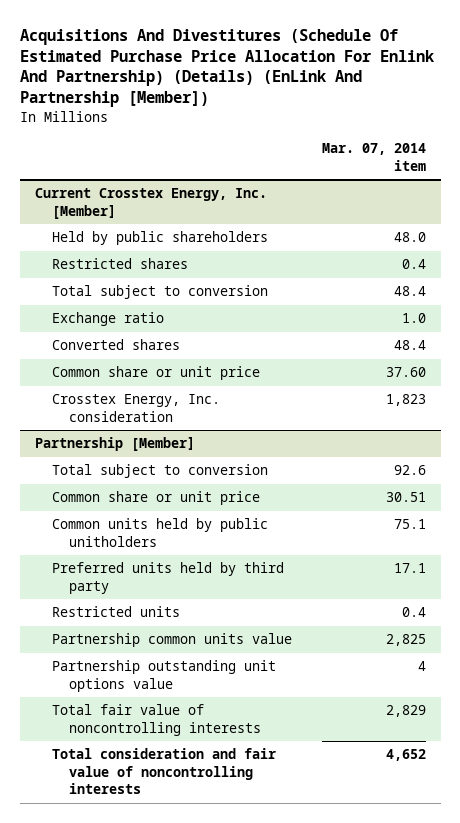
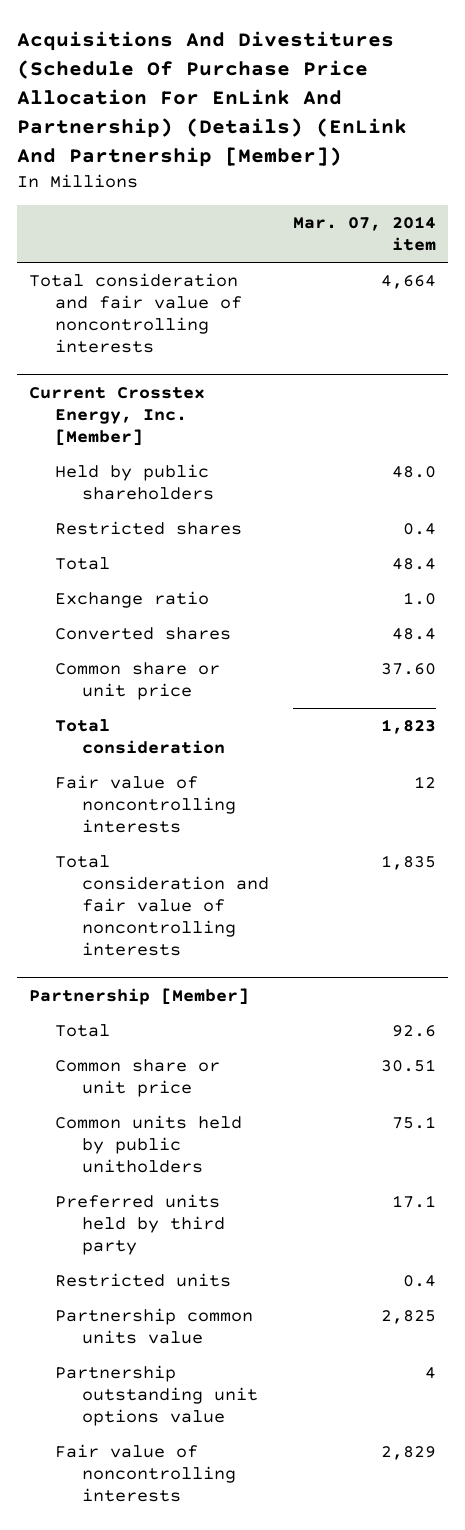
- Acquisitions And Divestitures (Schedule Of Estimated Purchase Price Allocation For Enlink And Partnership) (Details) (EnLink And Partnership [Member])
+ Acquisitions And Divestitures (Schedule Of Purchase Price Allocation For EnLink And Partnership) (Details) (EnLink And Partnership [Member])
+ Total consideration and fair value of noncontrolling interests | 4,664
@ Current Crosstex Energy, Inc. [Member]
- Total subject to conversion | 48.4
+ Total | 48.4
- Crosstex Energy, Inc. consideration | 1,823
+ Total consideration | 1,823
+ Fair value of noncontrolling interests | 12
+ Total consideration and fair value of noncontrolling interests | 1,835
@ Partnership [Member]
- Total subject to conversion | 92.6
+ Total | 92.6
- Total fair value of noncontrolling interests | 2,829
- Total consideration and fair value of noncontrolling interests | 4,652
+ Fair value of noncontrolling interests | 2,829

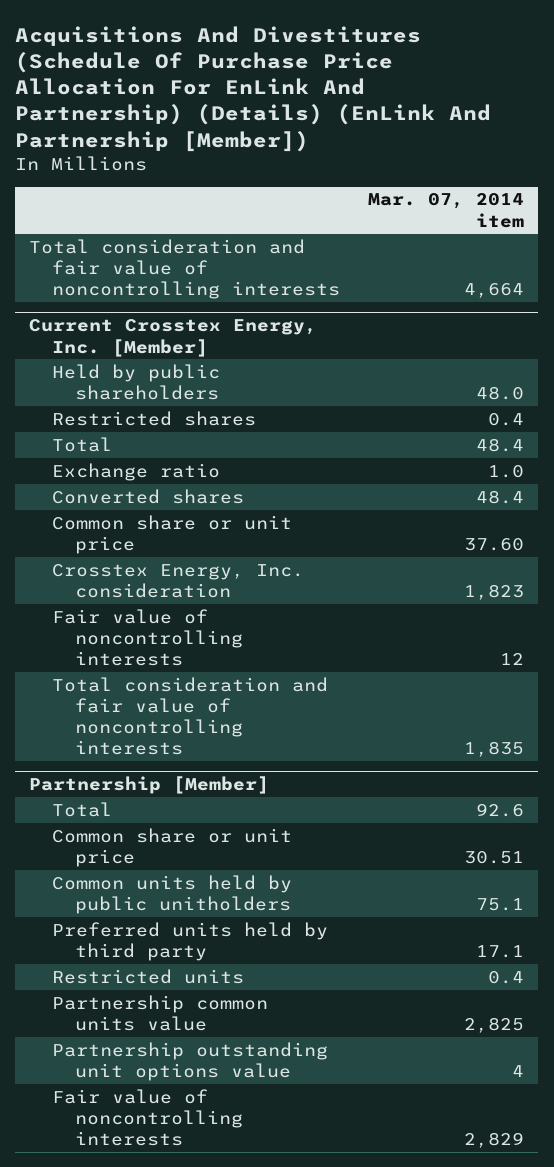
@ Current Crosstex Energy, Inc. [Member]
- Total consideration | 1,823
+ Crosstex Energy, Inc. consideration | 1,823

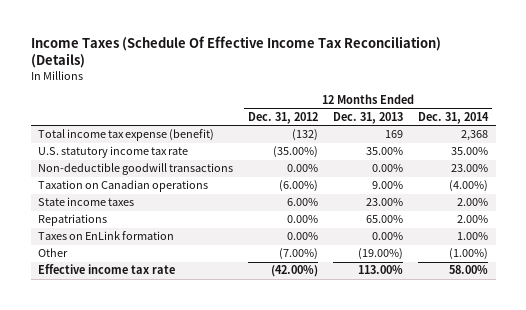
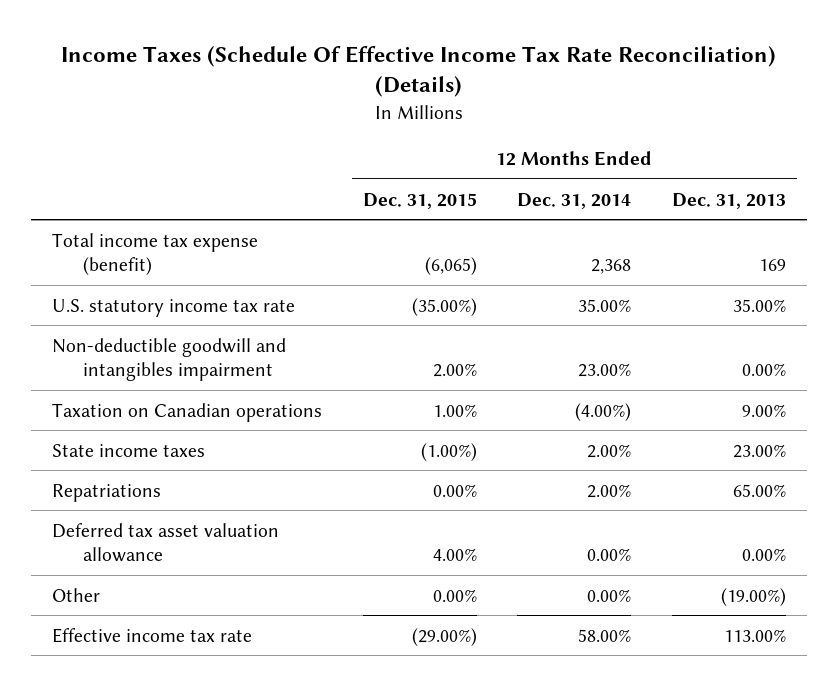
- Income Taxes (Schedule Of Effective Income Tax Reconciliation) (Details)
+ Income Taxes (Schedule Of Effective Income Tax Rate Reconciliation) (Details)
- | 12 Months Ended Dec. 31, 2012 | 12 Months Ended Dec. 31, 2013 | 12 Months Ended Dec. 31, 2014
+ | 12 Months Ended Dec. 31, 2015 | 12 Months Ended Dec. 31, 2014 | 12 Months Ended Dec. 31, 2013
- Non-deductible goodwill transactions | 0.00% | 0.00% | 23.00%
+ Non-deductible goodwill and intangibles impairment | 2.00% | 23.00% | 0.00%
- Taxes on EnLink formation | 0.00% | 0.00% | 1.00%
- Other | (7.00%) | (19.00%) | (1.00%)
+ Deferred tax asset valuation allowance | 4.00% | 0.00% | 0.00%
+ Other | 0.00% | 0.00% | (19.00%)

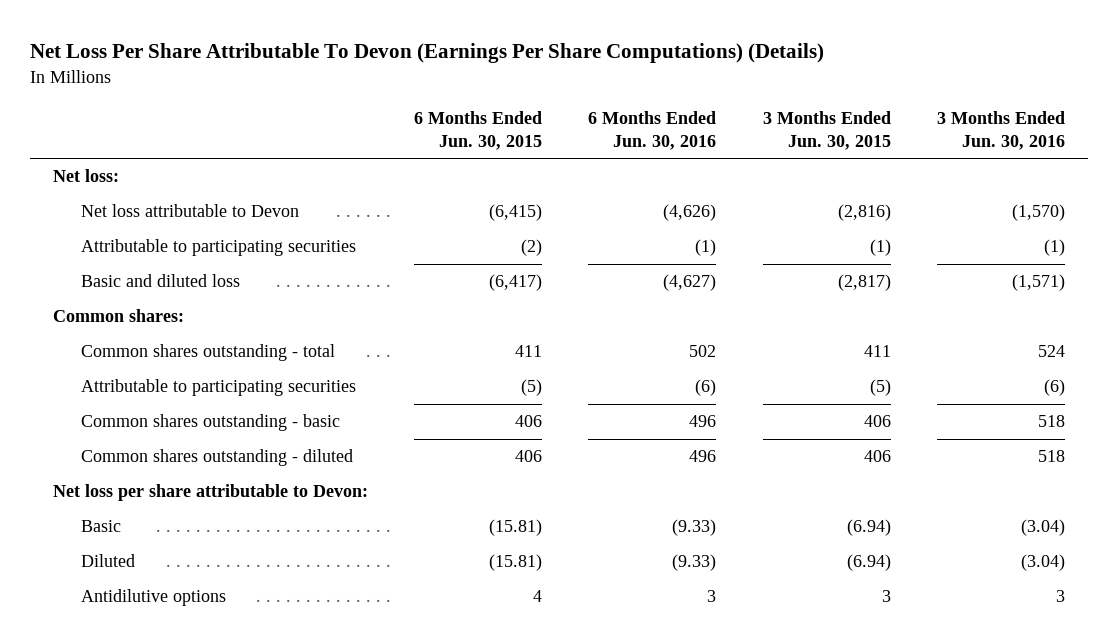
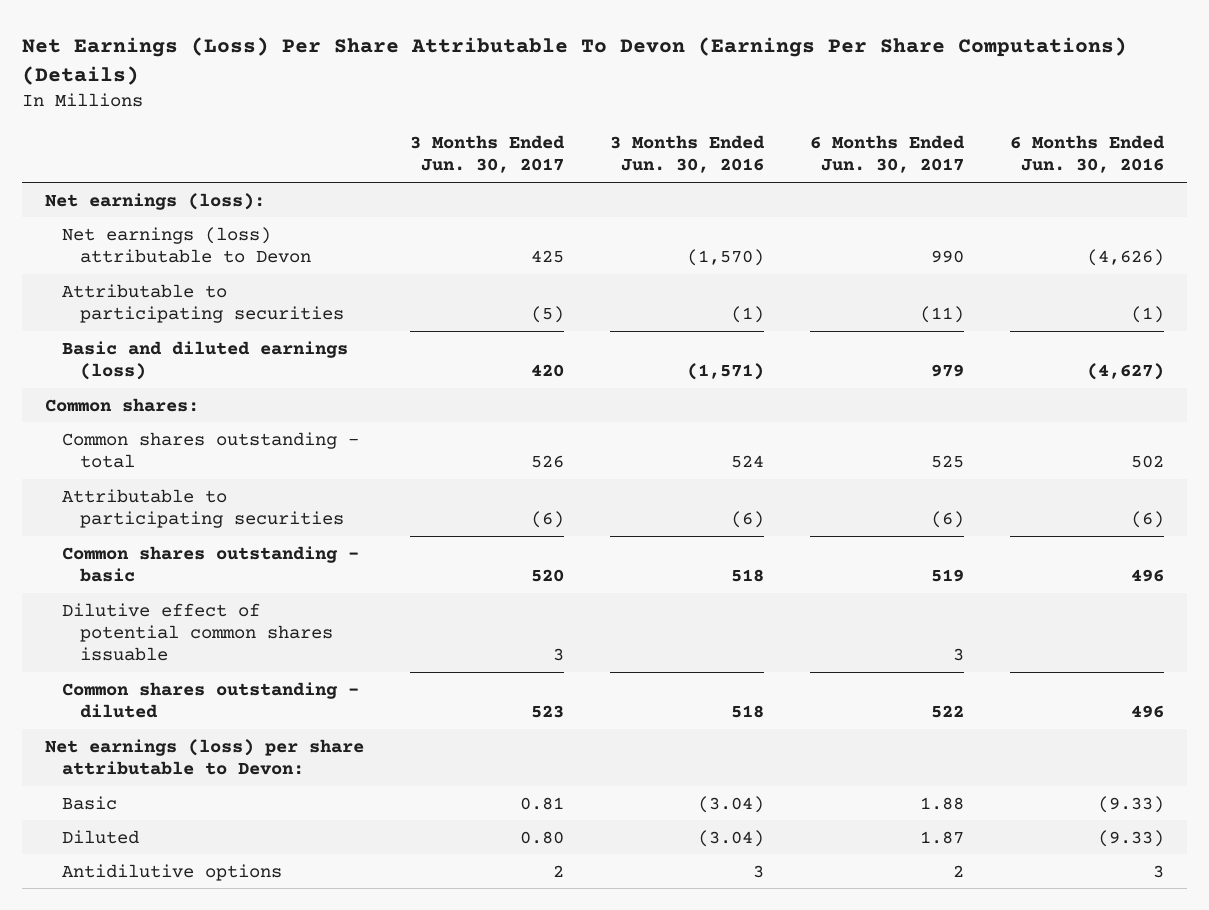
- Net Loss Per Share Attributable To Devon (Earnings Per Share Computations) (Details)
+ Net Earnings (Loss) Per Share Attributable To Devon (Earnings Per Share Computations) (Details)
- | 6 Months Ended Jun. 30, 2015 | 6 Months Ended Jun. 30, 2016 | 3 Months Ended Jun. 30, 2015 | 3 Months Ended Jun. 30, 2016
+ | 3 Months Ended Jun. 30, 2017 | 3 Months Ended Jun. 30, 2016 | 6 Months Ended Jun. 30, 2017 | 6 Months Ended Jun. 30, 2016
- Net loss:
- Net loss attributable to Devon | (6,415) | (4,626) | (2,816) | (1,570)
+ Net earnings (loss):
+ Net earnings (loss) attributable to Devon | 425 | (1,570) | 990 | (4,626)
- Basic and diluted loss | (6,417) | (4,627) | (2,817) | (1,571)
+ Basic and diluted earnings (loss) | 420 | (1,571) | 979 | (4,627)
+ Dilutive effect of potential common shares issuable | 3 | | 3 |
- Net loss per share attributable to Devon:
+ Net earnings (loss) per share attributable to Devon:

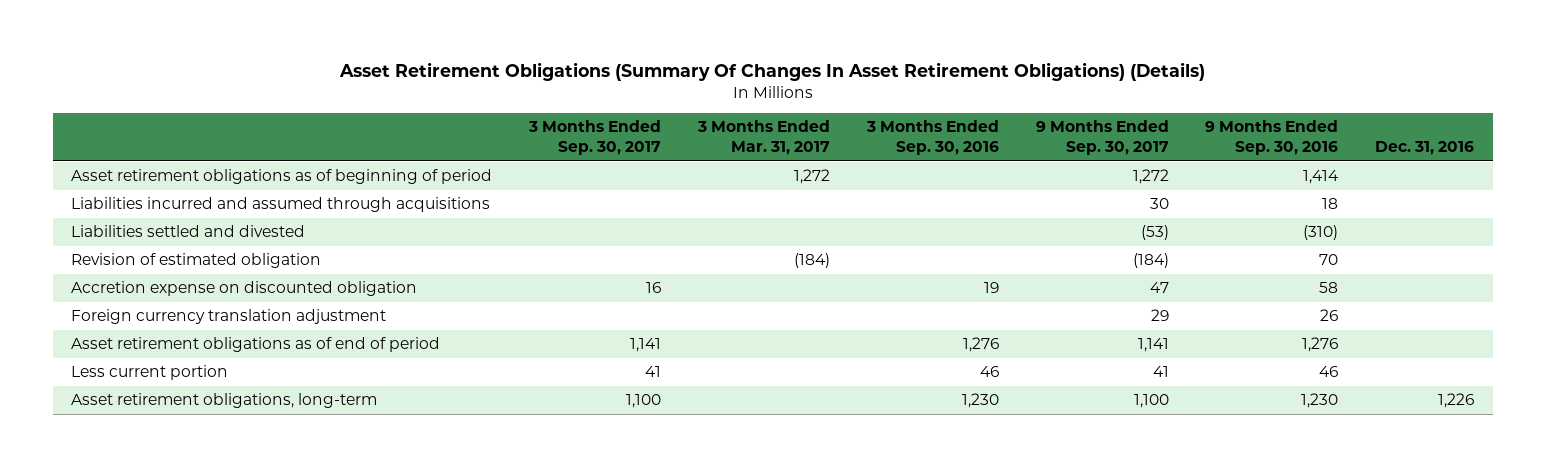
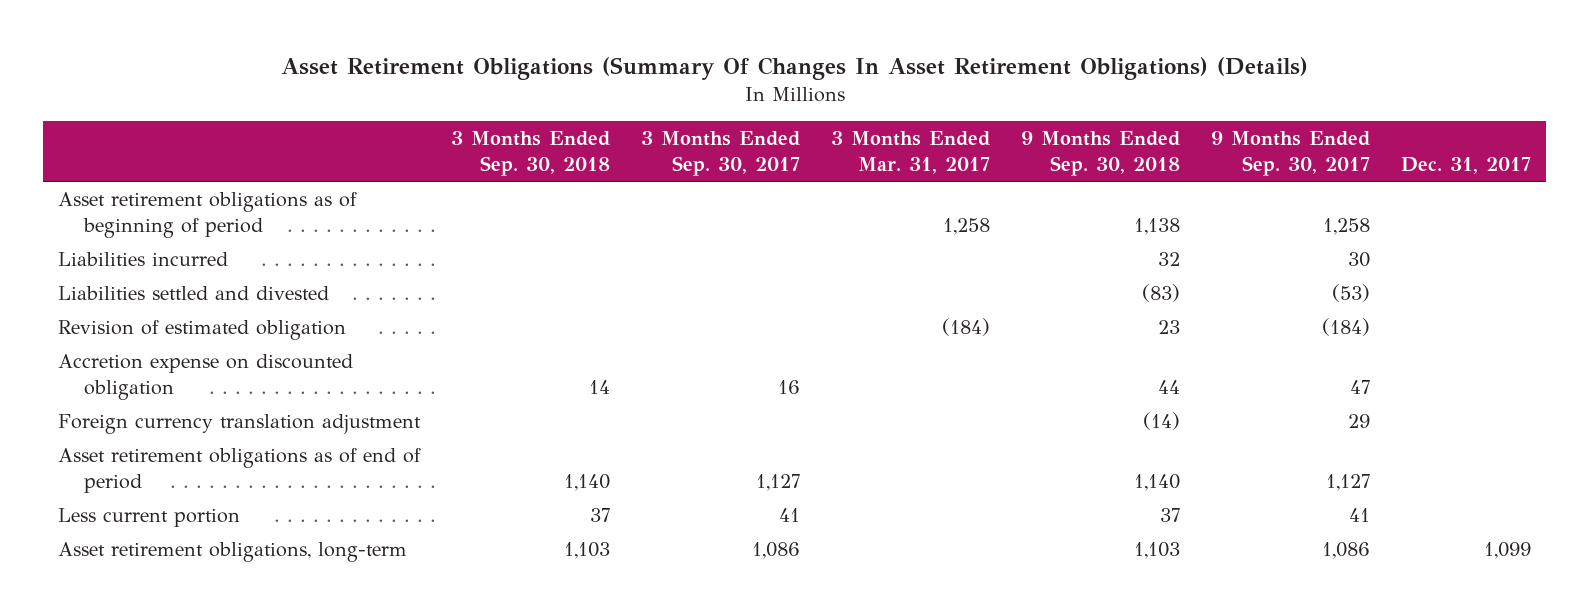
- | 3 Months Ended Sep. 30, 2017 | 3 Months Ended Mar. 31, 2017 | 3 Months Ended Sep. 30, 2016 | 9 Months Ended Sep. 30, 2017 | 9 Months Ended Sep. 30, 2016 | Dec. 31, 2016
+ | 3 Months Ended Sep. 30, 2018 | 3 Months Ended Sep. 30, 2017 | 3 Months Ended Mar. 31, 2017 | 9 Months Ended Sep. 30, 2018 | 9 Months Ended Sep. 30, 2017 | Dec. 31, 2017
- Asset retirement obligations as of beginning of period | | 1,272 | | 1,272 | 1,414 |
- Liabilities incurred and assumed through acquisitions | | | | 30 | 18 |
+ Asset retirement obligations as of beginning of period | | | 1,258 | 1,138 | 1,258 |
+ Liabilities incurred | | | | 32 | 30 |
- Asset retirement obligations as of end of period | 1,141 | | 1,276 | 1,141 | 1,276 |
+ Asset retirement obligations as of end of period | 1,140 | 1,127 | | 1,140 | 1,127 |
- Asset retirement obligations, long-term | 1,100 | | 1,230 | 1,100 | 1,230 | 1,226
+ Asset retirement obligations, long-term | 1,103 | 1,086 | | 1,103 | 1,086 | 1,099

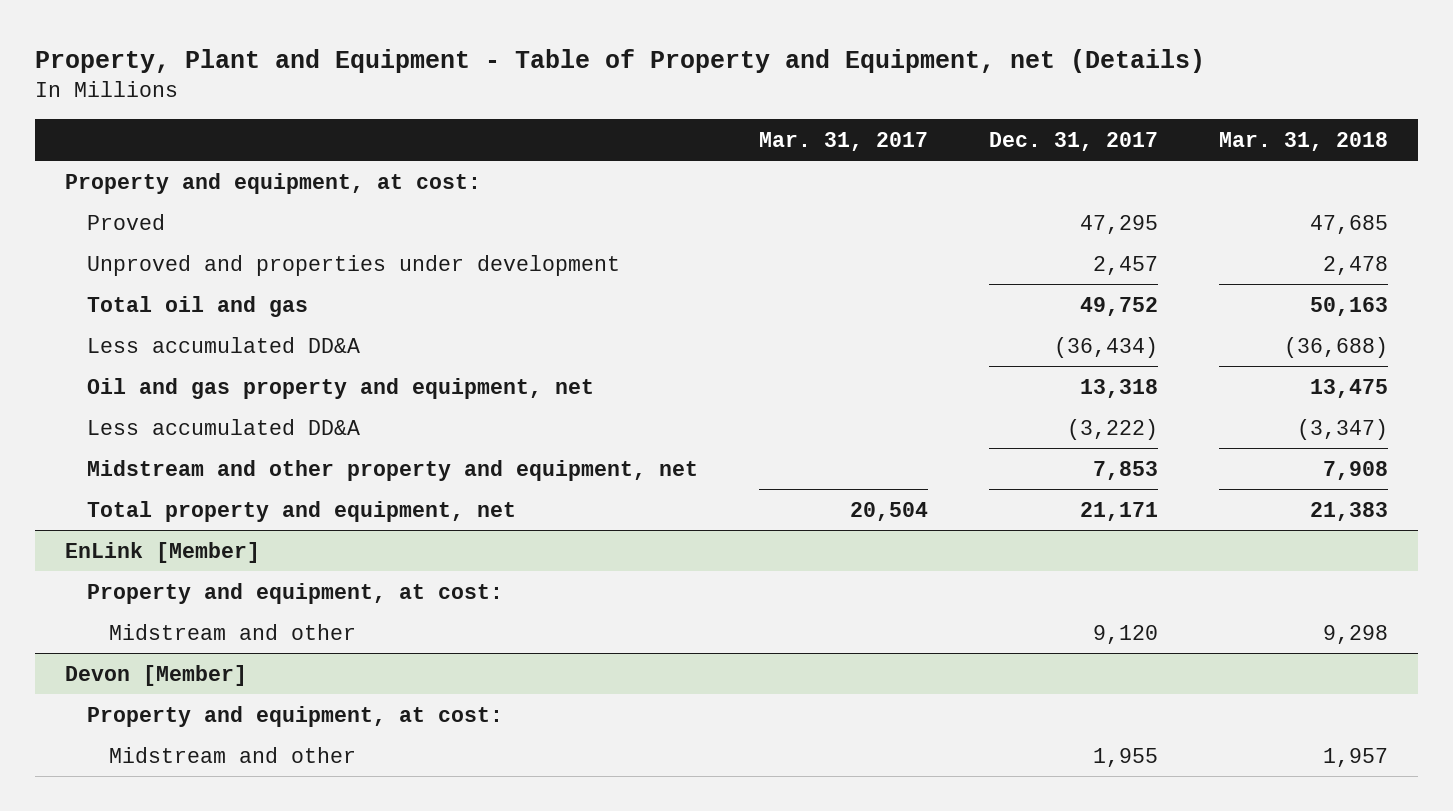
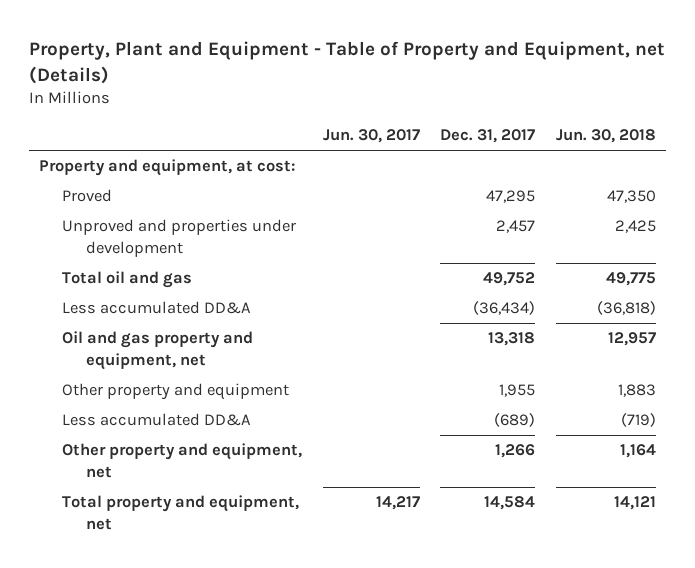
- | Mar. 31, 2017 | Dec. 31, 2017 | Mar. 31, 2018
+ | Jun. 30, 2017 | Dec. 31, 2017 | Jun. 30, 2018
- Less accumulated DD&A | | (3,222) | (3,347)
- Midstream and other property and equipment, net | | 7,853 | 7,908
- Total property and equipment, net | 20,504 | 21,171 | 21,383
- EnLink [Member]
- Property and equipment, at cost:
- Midstream and other | | 9,120 | 9,298
- Devon [Member]
- Property and equipment, at cost:
- Midstream and other | | 1,955 | 1,957
+ Other property and equipment | | 1,955 | 1,883
+ Less accumulated DD&A | | (689) | (719)
+ Other property and equipment, net | | 1,266 | 1,164
+ Total property and equipment, net | 14,217 | 14,584 | 14,121

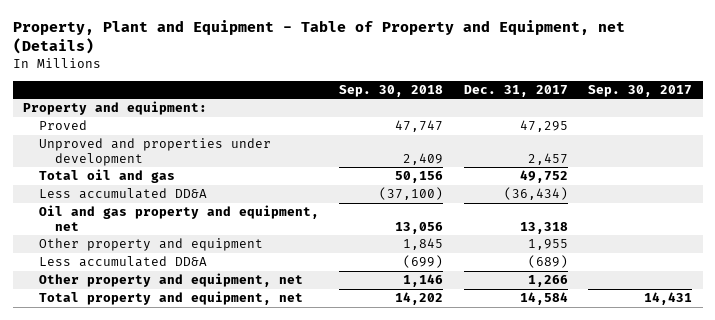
- | Jun. 30, 2017 | Dec. 31, 2017 | Jun. 30, 2018
+ | Sep. 30, 2018 | Dec. 31, 2017 | Sep. 30, 2017
- Property and equipment, at cost:
+ Property and equipment:

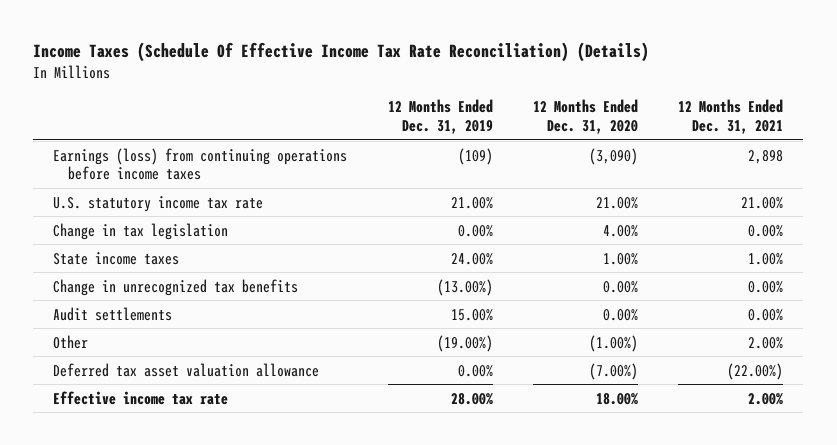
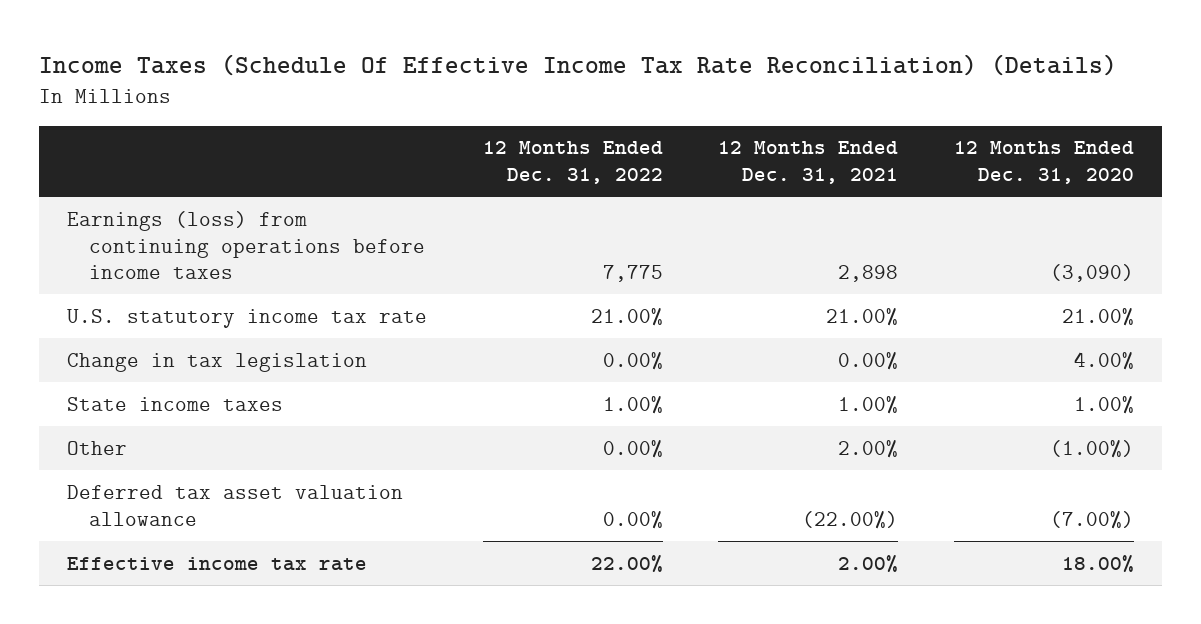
- | 12 Months Ended Dec. 31, 2019 | 12 Months Ended Dec. 31, 2020 | 12 Months Ended Dec. 31, 2021
+ | 12 Months Ended Dec. 31, 2022 | 12 Months Ended Dec. 31, 2021 | 12 Months Ended Dec. 31, 2020
- Change in unrecognized tax benefits | (13.00%) | 0.00% | 0.00%
- Audit settlements | 15.00% | 0.00% | 0.00%

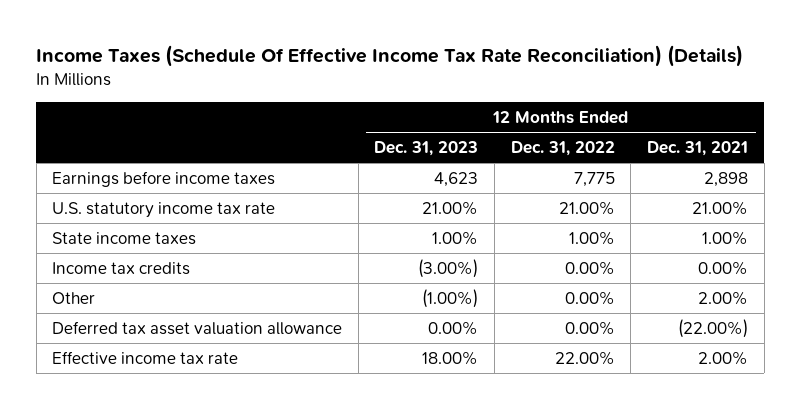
- | 12 Months Ended Dec. 31, 2022 | 12 Months Ended Dec. 31, 2021 | 12 Months Ended Dec. 31, 2020
+ | 12 Months Ended Dec. 31, 2023 | 12 Months Ended Dec. 31, 2022 | 12 Months Ended Dec. 31, 2021
- Earnings (loss) from continuing operations before income taxes | 7,775 | 2,898 | (3,090)
+ Earnings before income taxes | 4,623 | 7,775 | 2,898
- Change in tax legislation | 0.00% | 0.00% | 4.00%
+ Income tax credits | (3.00%) | 0.00% | 0.00%

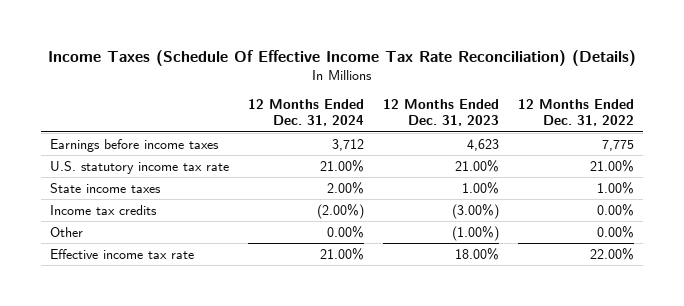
- | 12 Months Ended Dec. 31, 2023 | 12 Months Ended Dec. 31, 2022 | 12 Months Ended Dec. 31, 2021
+ | 12 Months Ended Dec. 31, 2024 | 12 Months Ended Dec. 31, 2023 | 12 Months Ended Dec. 31, 2022
- Deferred tax asset valuation allowance | 0.00% | 0.00% | (22.00%)

